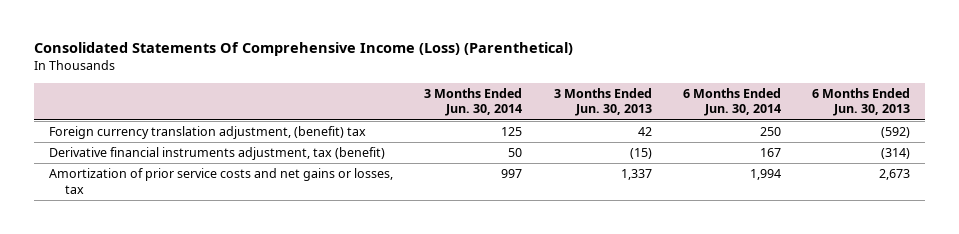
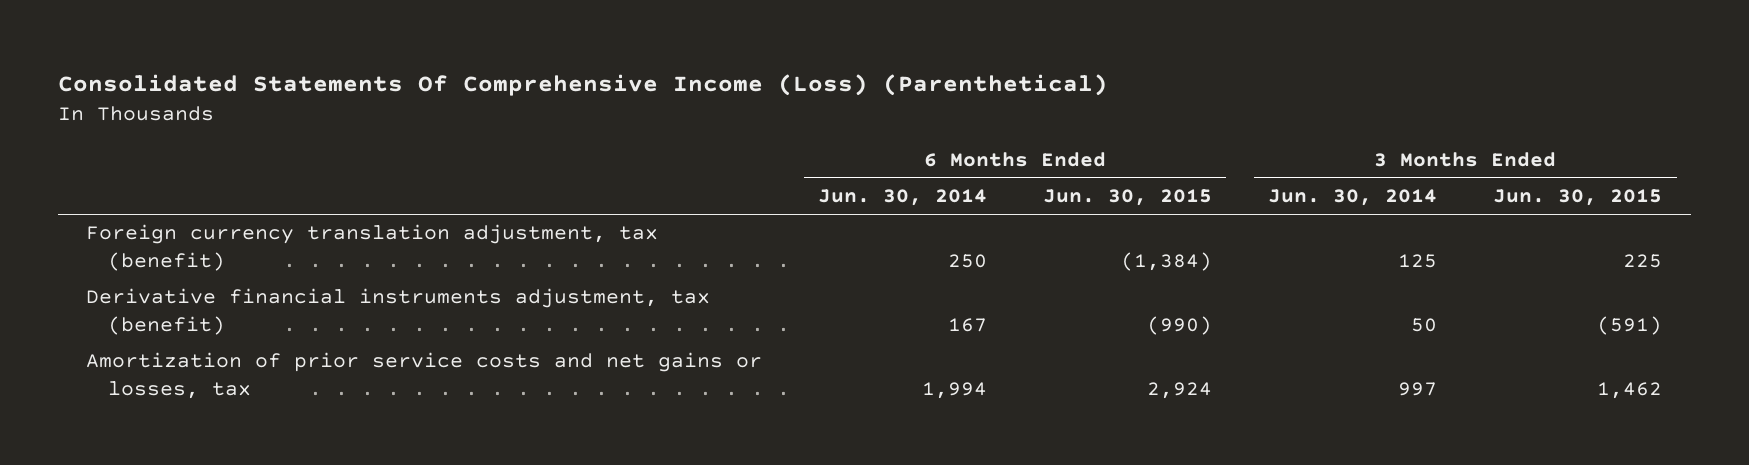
- | 3 Months Ended Jun. 30, 2014 | 3 Months Ended Jun. 30, 2013 | 6 Months Ended Jun. 30, 2014 | 6 Months Ended Jun. 30, 2013
+ | 6 Months Ended Jun. 30, 2014 | 6 Months Ended Jun. 30, 2015 | 3 Months Ended Jun. 30, 2014 | 3 Months Ended Jun. 30, 2015
- Foreign currency translation adjustment, (benefit) tax | 125 | 42 | 250 | (592)
+ Foreign currency translation adjustment, tax (benefit) | 250 | (1,384) | 125 | 225

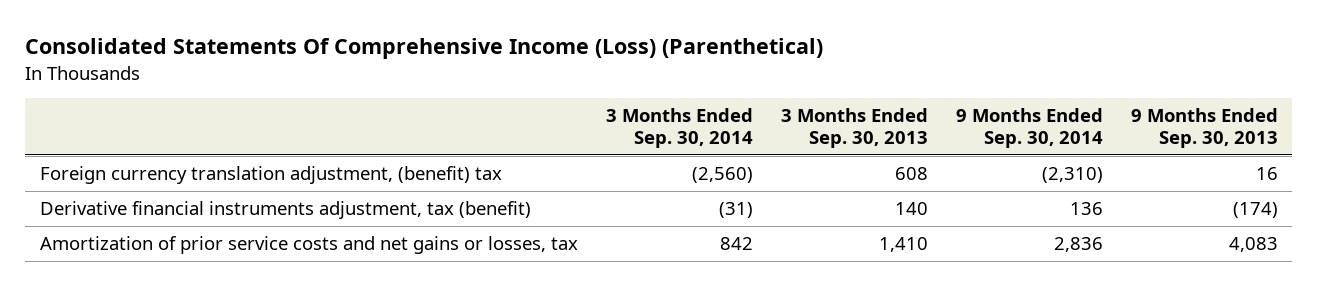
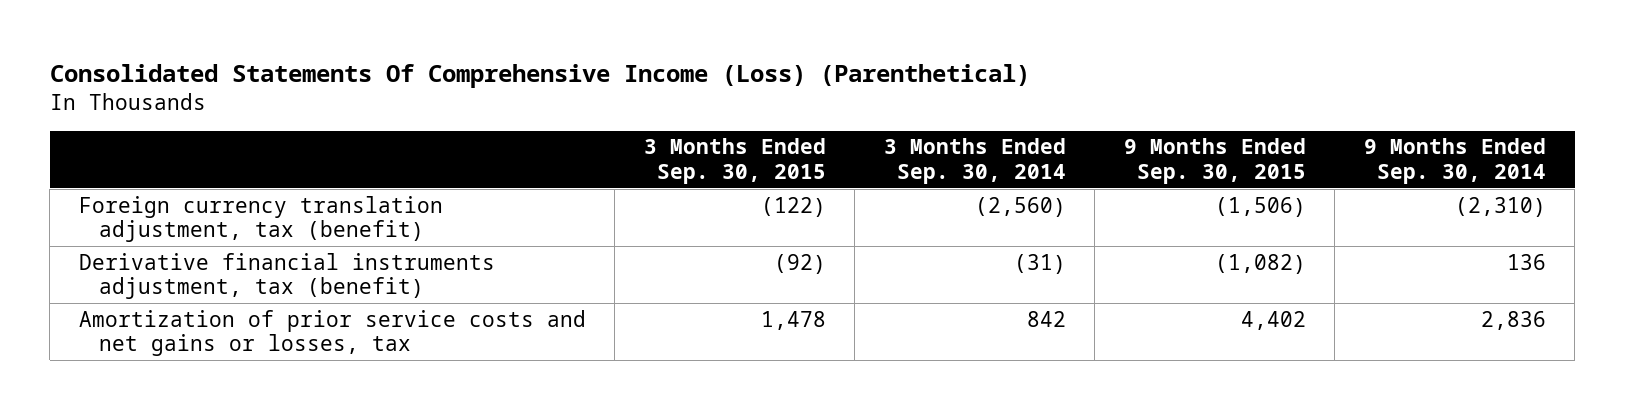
- | 3 Months Ended Sep. 30, 2014 | 3 Months Ended Sep. 30, 2013 | 9 Months Ended Sep. 30, 2014 | 9 Months Ended Sep. 30, 2013
+ | 3 Months Ended Sep. 30, 2015 | 3 Months Ended Sep. 30, 2014 | 9 Months Ended Sep. 30, 2015 | 9 Months Ended Sep. 30, 2014
- Foreign currency translation adjustment, (benefit) tax | (2,560) | 608 | (2,310) | 16
+ Foreign currency translation adjustment, tax (benefit) | (122) | (2,560) | (1,506) | (2,310)

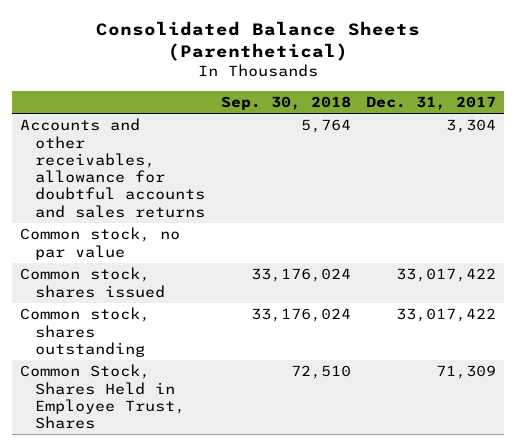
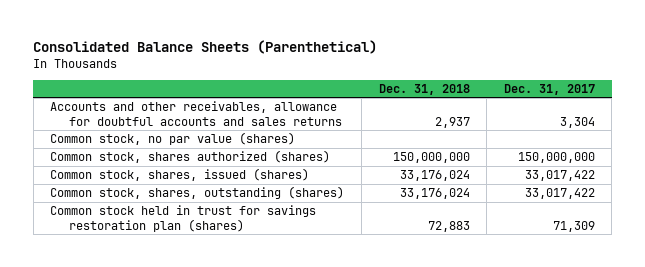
- | Sep. 30, 2018 | Dec. 31, 2017
+ | Dec. 31, 2018 | Dec. 31, 2017
- Common stock, no par value
- Common stock, shares issued | 33,176,024 | 33,017,422
- Common stock, shares outstanding | 33,176,024 | 33,017,422
- Common Stock, Shares Held in Employee Trust, Shares | 72,510 | 71,309
+ Common stock, no par value (shares)
+ Common stock, shares authorized (shares) | 150,000,000 | 150,000,000
+ Common stock, shares, issued (shares) | 33,176,024 | 33,017,422
+ Common stock, shares, outstanding (shares) | 33,176,024 | 33,017,422
+ Common stock held in trust for savings restoration plan (shares) | 72,883 | 71,309

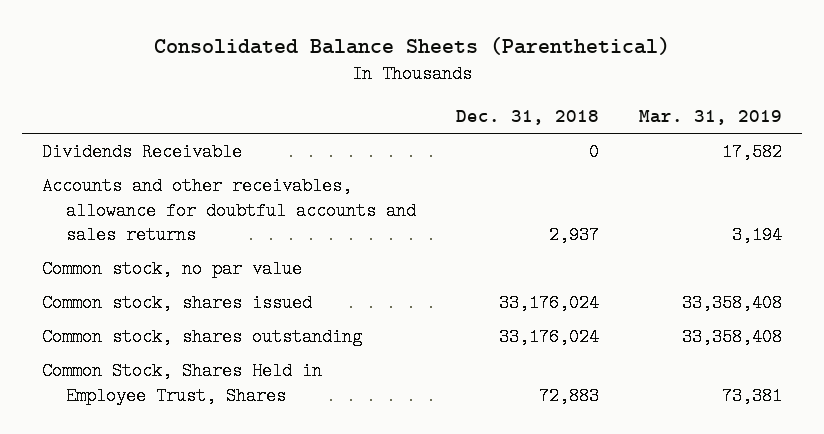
- | Dec. 31, 2018 | Dec. 31, 2017
+ | Dec. 31, 2018 | Mar. 31, 2019
+ Dividends Receivable | 0 | 17,582
- Common stock, no par value (shares)
- Common stock, shares authorized (shares) | 150,000,000 | 150,000,000
- Common stock, shares, issued (shares) | 33,176,024 | 33,017,422
- Common stock, shares, outstanding (shares) | 33,176,024 | 33,017,422
- Common stock held in trust for savings restoration plan (shares) | 72,883 | 71,309
+ Common stock, no par value
+ Common stock, shares issued | 33,176,024 | 33,358,408
+ Common stock, shares outstanding | 33,176,024 | 33,358,408
+ Common Stock, Shares Held in Employee Trust, Shares | 72,883 | 73,381

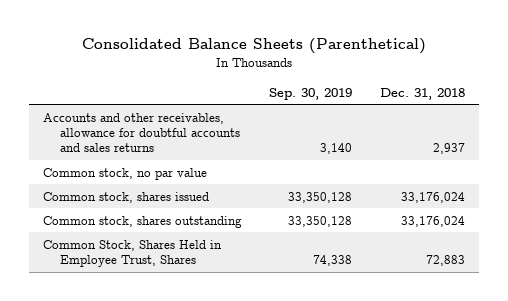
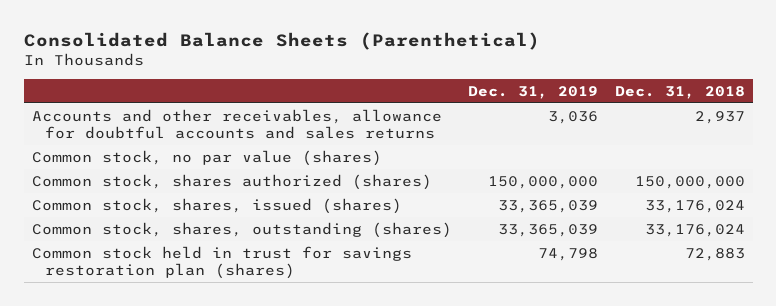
- | Sep. 30, 2019 | Dec. 31, 2018
+ | Dec. 31, 2019 | Dec. 31, 2018
- Common stock, no par value
- Common stock, shares issued | 33,350,128 | 33,176,024
- Common stock, shares outstanding | 33,350,128 | 33,176,024
- Common Stock, Shares Held in Employee Trust, Shares | 74,338 | 72,883
+ Common stock, no par value (shares)
+ Common stock, shares authorized (shares) | 150,000,000 | 150,000,000
+ Common stock, shares, issued (shares) | 33,365,039 | 33,176,024
+ Common stock, shares, outstanding (shares) | 33,365,039 | 33,176,024
+ Common stock held in trust for savings restoration plan (shares) | 74,798 | 72,883

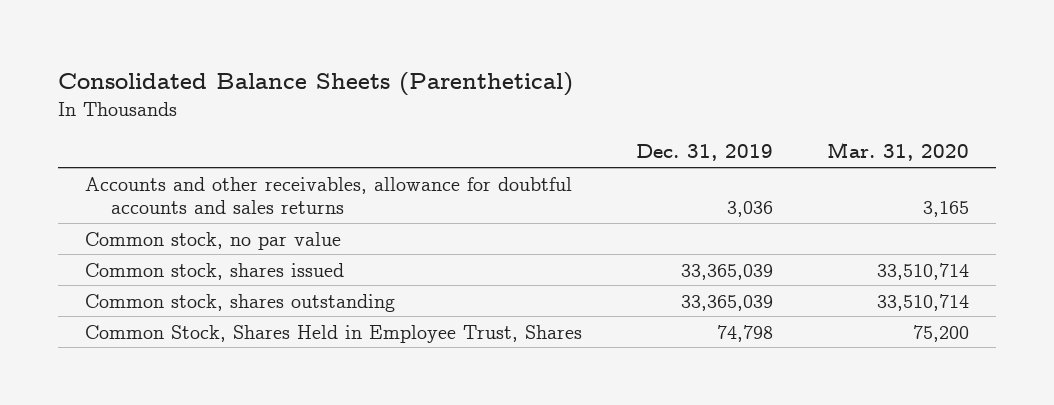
- | Dec. 31, 2019 | Dec. 31, 2018
+ | Dec. 31, 2019 | Mar. 31, 2020
- Common stock, no par value (shares)
- Common stock, shares authorized (shares) | 150,000,000 | 150,000,000
- Common stock, shares, issued (shares) | 33,365,039 | 33,176,024
- Common stock, shares, outstanding (shares) | 33,365,039 | 33,176,024
- Common stock held in trust for savings restoration plan (shares) | 74,798 | 72,883
+ Common stock, no par value
+ Common stock, shares issued | 33,365,039 | 33,510,714
+ Common stock, shares outstanding | 33,365,039 | 33,510,714
+ Common Stock, Shares Held in Employee Trust, Shares | 74,798 | 75,200

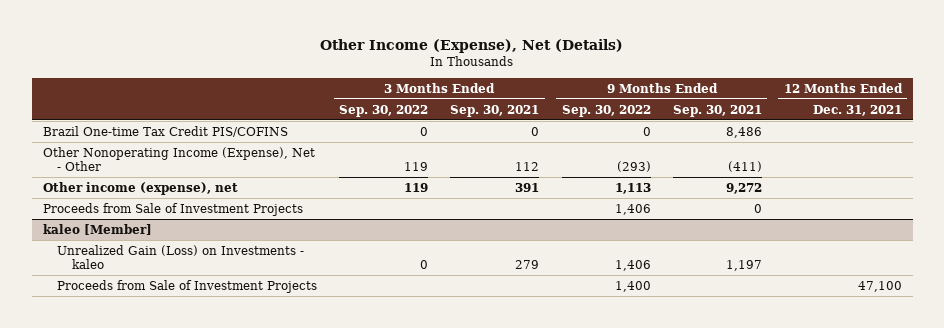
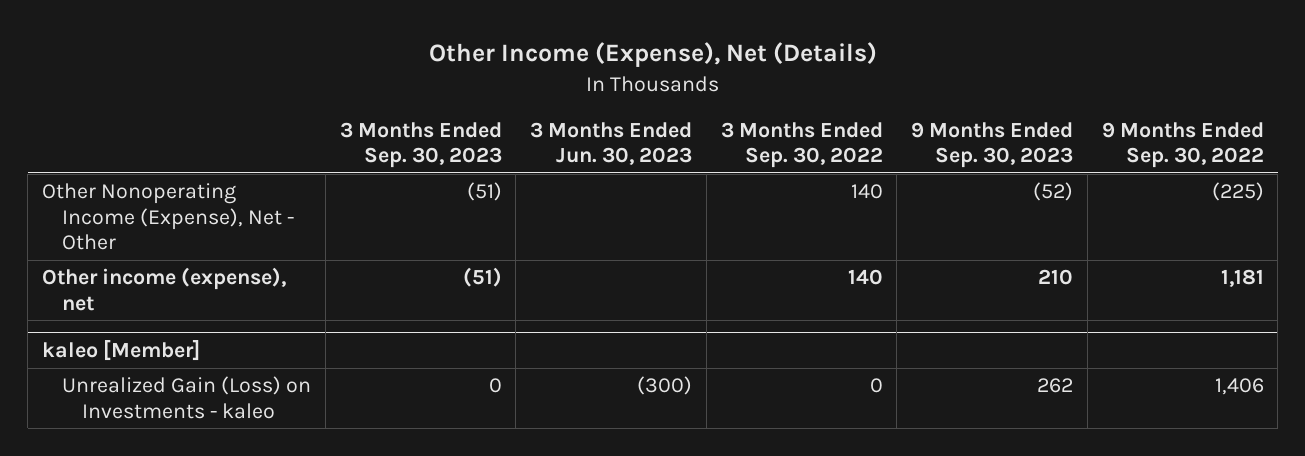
- | 3 Months Ended Sep. 30, 2022 | 3 Months Ended Sep. 30, 2021 | 9 Months Ended Sep. 30, 2022 | 9 Months Ended Sep. 30, 2021 | 12 Months Ended Dec. 31, 2021
+ | 3 Months Ended Sep. 30, 2023 | 3 Months Ended Jun. 30, 2023 | 3 Months Ended Sep. 30, 2022 | 9 Months Ended Sep. 30, 2023 | 9 Months Ended Sep. 30, 2022
- Brazil One-time Tax Credit PIS/COFINS | 0 | 0 | 0 | 8,486 |
- Other Nonoperating Income (Expense), Net - Other | 119 | 112 | (293) | (411) |
- Other income (expense), net | 119 | 391 | 1,113 | 9,272 |
- Proceeds from Sale of Investment Projects | | | 1,406 | 0 |
+ Other Nonoperating Income (Expense), Net - Other | (51) | | 140 | (52) | (225)
+ Other income (expense), net | (51) | | 140 | 210 | 1,181
@ kaleo [Member]
- Proceeds from Sale of Investment Projects | | | 1,400 | | 47,100

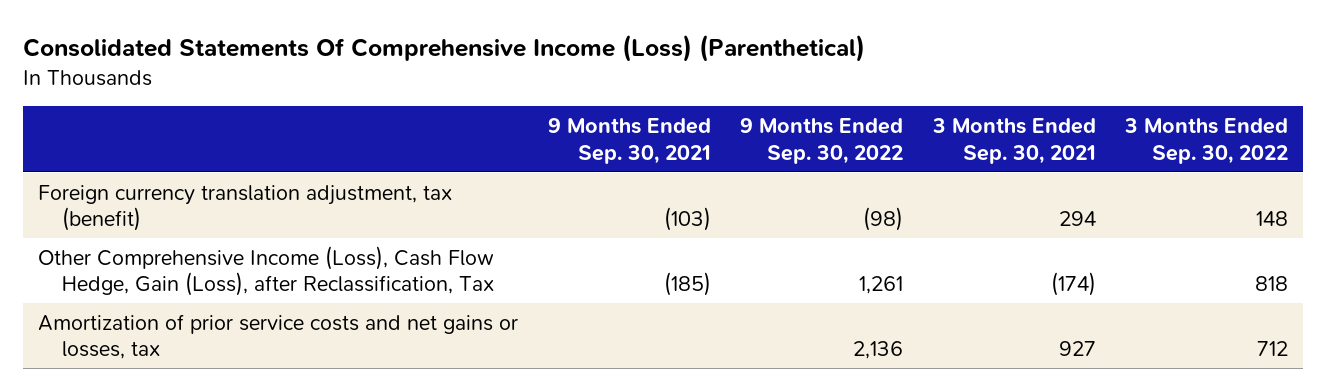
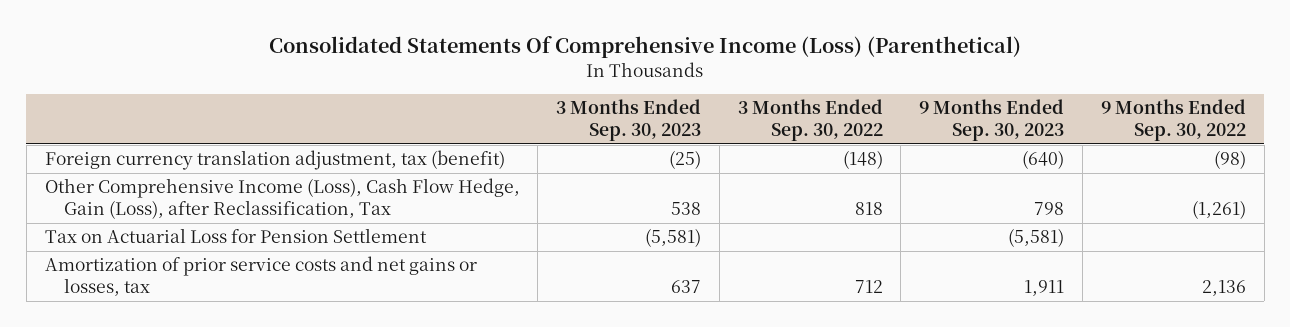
- | 9 Months Ended Sep. 30, 2021 | 9 Months Ended Sep. 30, 2022 | 3 Months Ended Sep. 30, 2021 | 3 Months Ended Sep. 30, 2022
+ | 3 Months Ended Sep. 30, 2023 | 3 Months Ended Sep. 30, 2022 | 9 Months Ended Sep. 30, 2023 | 9 Months Ended Sep. 30, 2022
- Foreign currency translation adjustment, tax (benefit) | (103) | (98) | 294 | 148
- Other Comprehensive Income (Loss), Cash Flow Hedge, Gain (Loss), after Reclassification, Tax | (185) | 1,261 | (174) | 818
+ Foreign currency translation adjustment, tax (benefit) | (25) | (148) | (640) | (98)
+ Other Comprehensive Income (Loss), Cash Flow Hedge, Gain (Loss), after Reclassification, Tax | 538 | 818 | 798 | (1,261)
+ Tax on Actuarial Loss for Pension Settlement | (5,581) | | (5,581) |

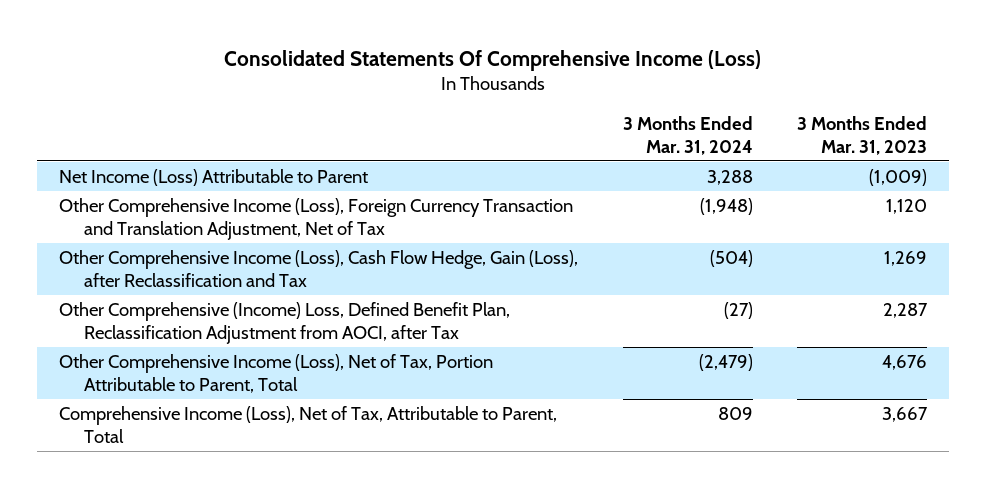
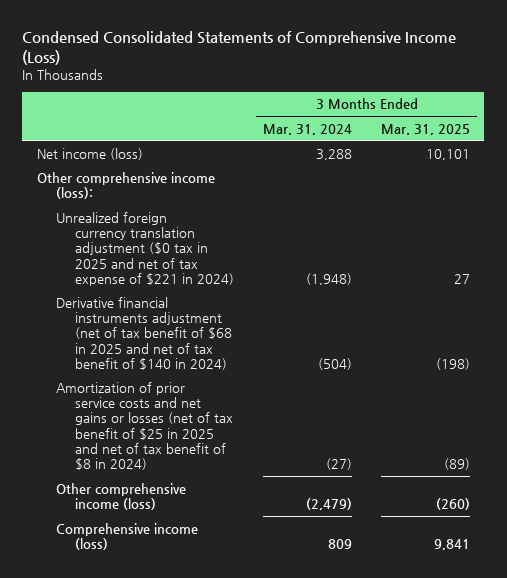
- Consolidated Statements Of Comprehensive Income (Loss)
+ Condensed Consolidated Statements of Comprehensive Income (Loss)
- | 3 Months Ended Mar. 31, 2024 | 3 Months Ended Mar. 31, 2023
+ | 3 Months Ended Mar. 31, 2024 | 3 Months Ended Mar. 31, 2025
- Net Income (Loss) Attributable to Parent | 3,288 | (1,009)
- Other Comprehensive Income (Loss), Foreign Currency Transaction and Translation Adjustment, Net of Tax | (1,948) | 1,120
- Other Comprehensive Income (Loss), Cash Flow Hedge, Gain (Loss), after Reclassification and Tax | (504) | 1,269
- Other Comprehensive (Income) Loss, Defined Benefit Plan, Reclassification Adjustment from AOCI, after Tax | (27) | 2,287
- Other Comprehensive Income (Loss), Net of Tax, Portion Attributable to Parent, Total | (2,479) | 4,676
- Comprehensive Income (Loss), Net of Tax, Attributable to Parent, Total | 809 | 3,667
+ Net income (loss) | 3,288 | 10,101
+ Other comprehensive income (loss):
+ Unrealized foreign currency translation adjustment ($0 tax in 2025 and net of tax expense of $221 in 2024) | (1,948) | 27
+ Derivative financial instruments adjustment (net of tax benefit of $68 in 2025 and net of tax benefit of $140 in 2024) | (504) | (198)
+ Amortization of prior service costs and net gains or losses (net of tax benefit of $25 in 2025 and net of tax benefit of $8 in 2024) | (27) | (89)
+ Other comprehensive income (loss) | (2,479) | (260)
+ Comprehensive income (loss) | 809 | 9,841

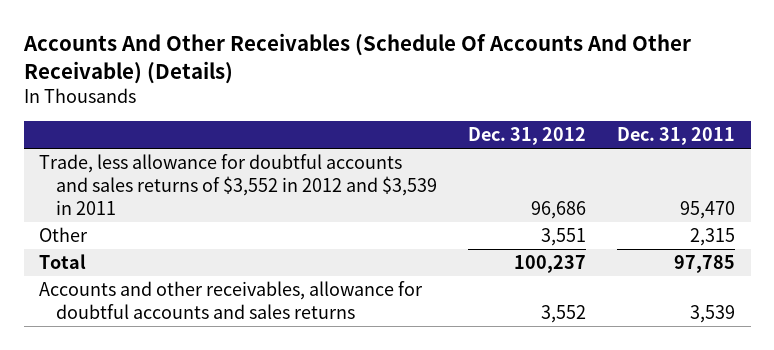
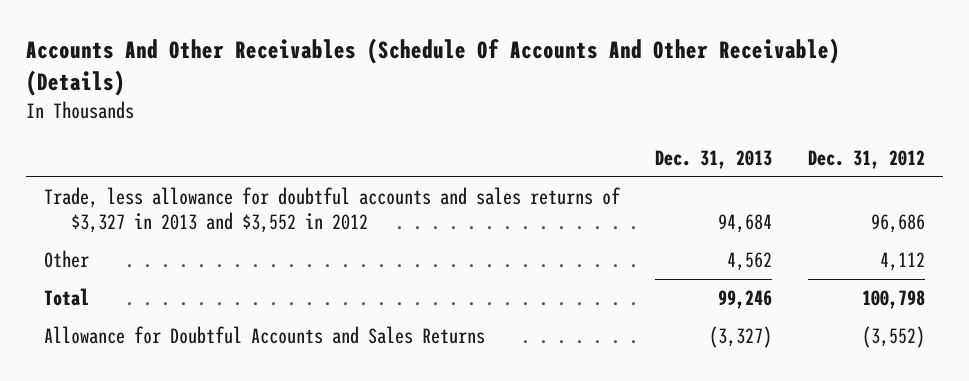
- | Dec. 31, 2012 | Dec. 31, 2011
+ | Dec. 31, 2013 | Dec. 31, 2012
- Trade, less allowance for doubtful accounts and sales returns of $3,552 in 2012 and $3,539 in 2011 | 96,686 | 95,470
- Other | 3,551 | 2,315
- Total | 100,237 | 97,785
- Accounts and other receivables, allowance for doubtful accounts and sales returns | 3,552 | 3,539
+ Trade, less allowance for doubtful accounts and sales returns of $3,327 in 2013 and $3,552 in 2012 | 94,684 | 96,686
+ Other | 4,562 | 4,112
+ Total | 99,246 | 100,798
+ Allowance for Doubtful Accounts and Sales Returns | (3,327) | (3,552)

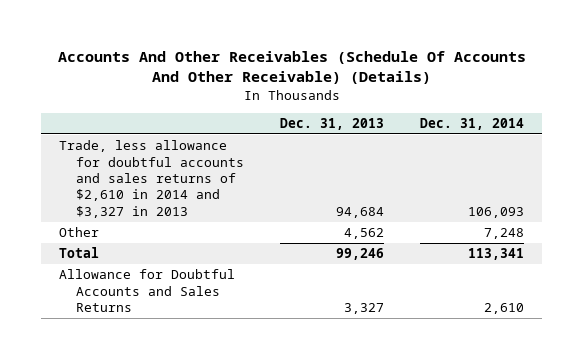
- | Dec. 31, 2013 | Dec. 31, 2012
+ | Dec. 31, 2013 | Dec. 31, 2014
- Trade, less allowance for doubtful accounts and sales returns of $3,327 in 2013 and $3,552 in 2012 | 94,684 | 96,686
+ Trade, less allowance for doubtful accounts and sales returns of $2,610 in 2014 and $3,327 in 2013 | 94,684 | 106,093
- Allowance for Doubtful Accounts and Sales Returns | (3,327) | (3,552)
+ Allowance for Doubtful Accounts and Sales Returns | 3,327 | 2,610

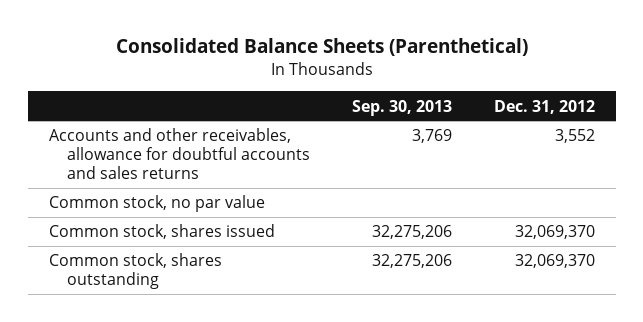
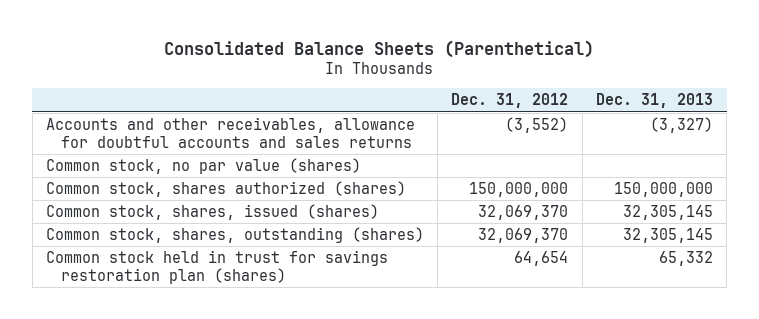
- | Sep. 30, 2013 | Dec. 31, 2012
+ | Dec. 31, 2012 | Dec. 31, 2013
- Accounts and other receivables, allowance for doubtful accounts and sales returns | 3,769 | 3,552
- Common stock, no par value
- Common stock, shares issued | 32,275,206 | 32,069,370
- Common stock, shares outstanding | 32,275,206 | 32,069,370
+ Accounts and other receivables, allowance for doubtful accounts and sales returns | (3,552) | (3,327)
+ Common stock, no par value (shares)
+ Common stock, shares authorized (shares) | 150,000,000 | 150,000,000
+ Common stock, shares, issued (shares) | 32,069,370 | 32,305,145
+ Common stock, shares, outstanding (shares) | 32,069,370 | 32,305,145
+ Common stock held in trust for savings restoration plan (shares) | 64,654 | 65,332

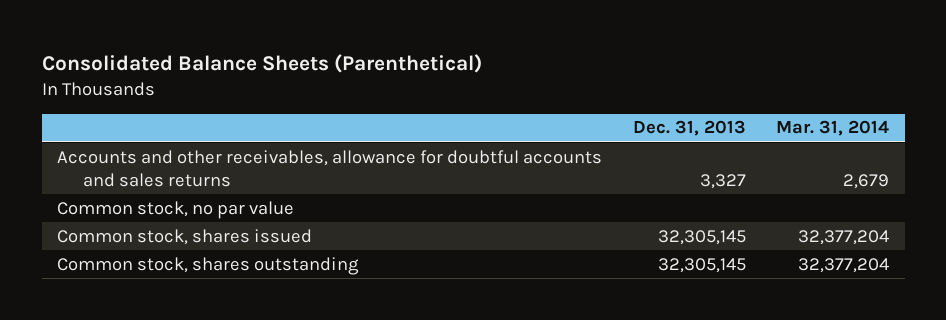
- | Dec. 31, 2012 | Dec. 31, 2013
+ | Dec. 31, 2013 | Mar. 31, 2014
- Accounts and other receivables, allowance for doubtful accounts and sales returns | (3,552) | (3,327)
- Common stock, no par value (shares)
- Common stock, shares authorized (shares) | 150,000,000 | 150,000,000
- Common stock, shares, issued (shares) | 32,069,370 | 32,305,145
- Common stock, shares, outstanding (shares) | 32,069,370 | 32,305,145
- Common stock held in trust for savings restoration plan (shares) | 64,654 | 65,332
+ Accounts and other receivables, allowance for doubtful accounts and sales returns | 3,327 | 2,679
+ Common stock, no par value
+ Common stock, shares issued | 32,305,145 | 32,377,204
+ Common stock, shares outstanding | 32,305,145 | 32,377,204

